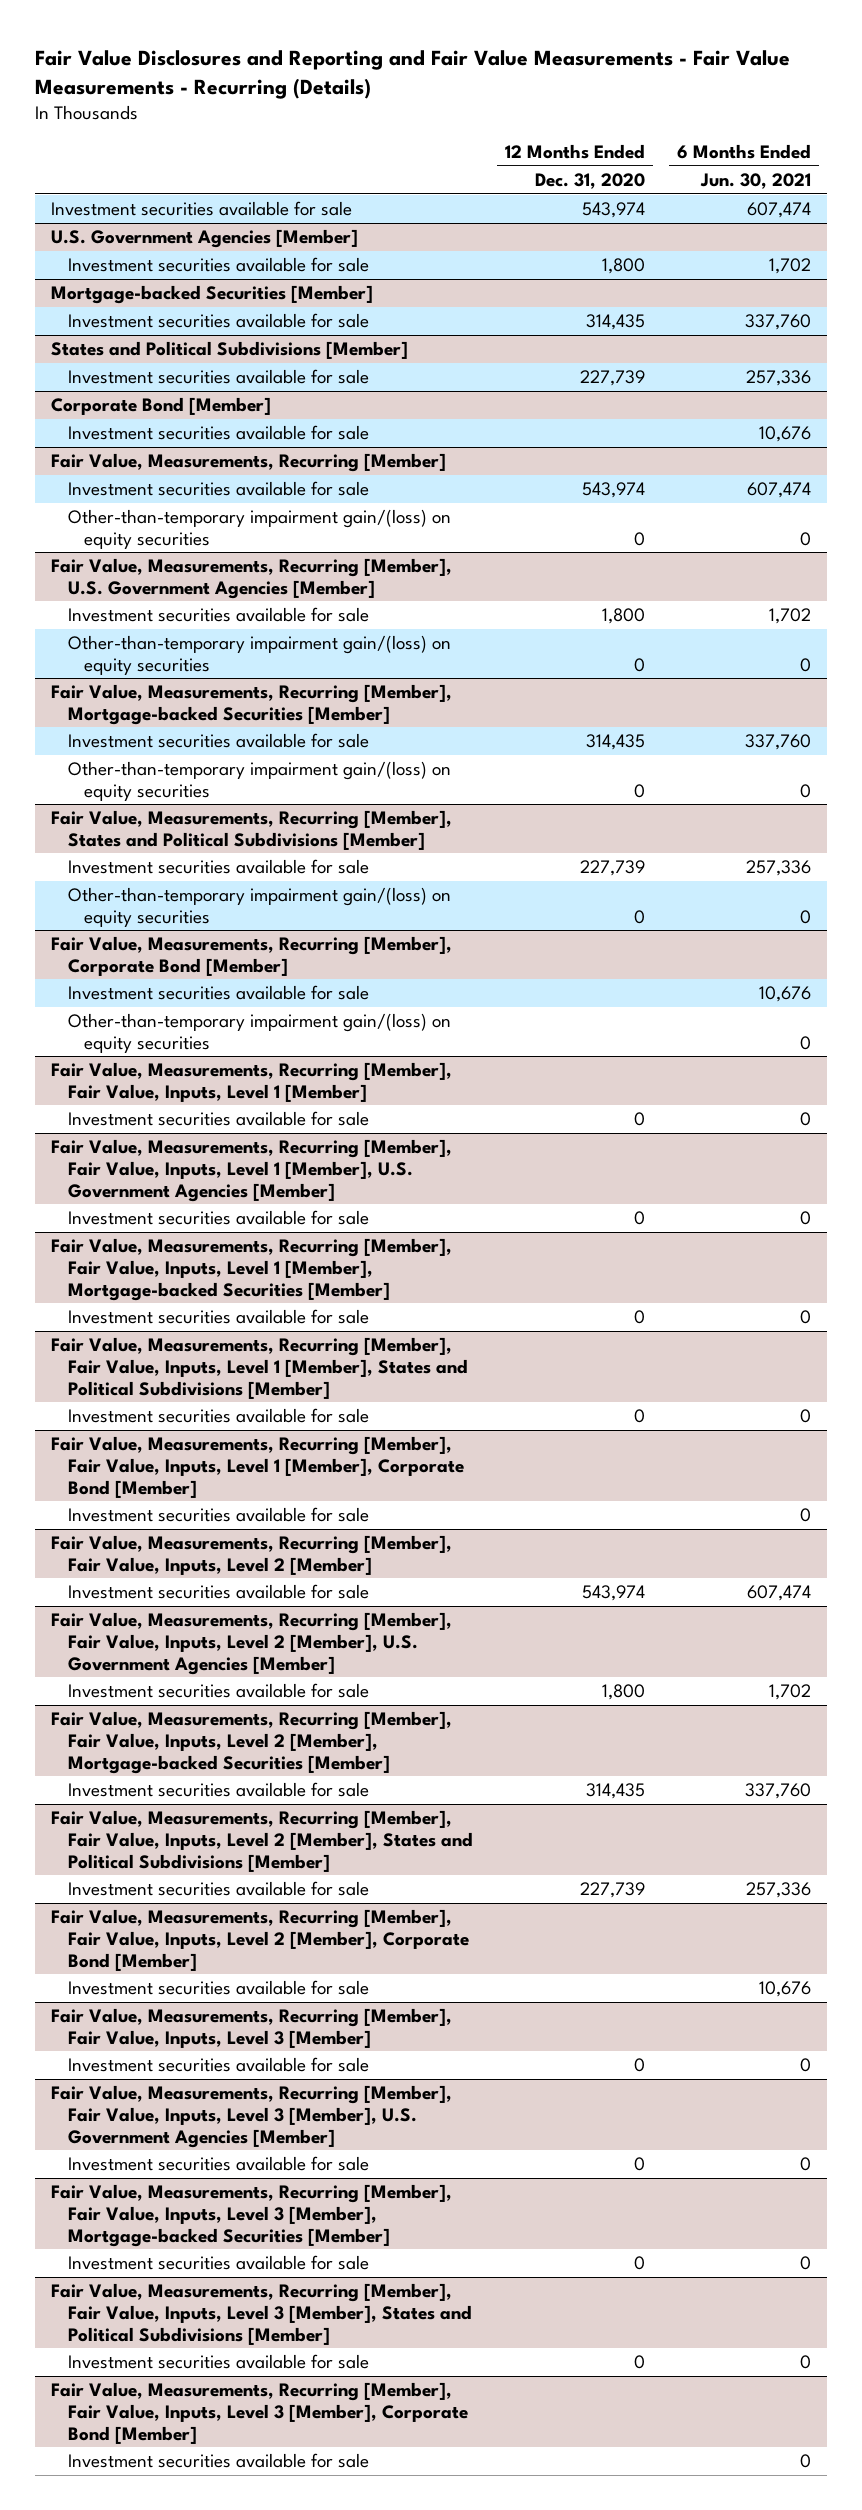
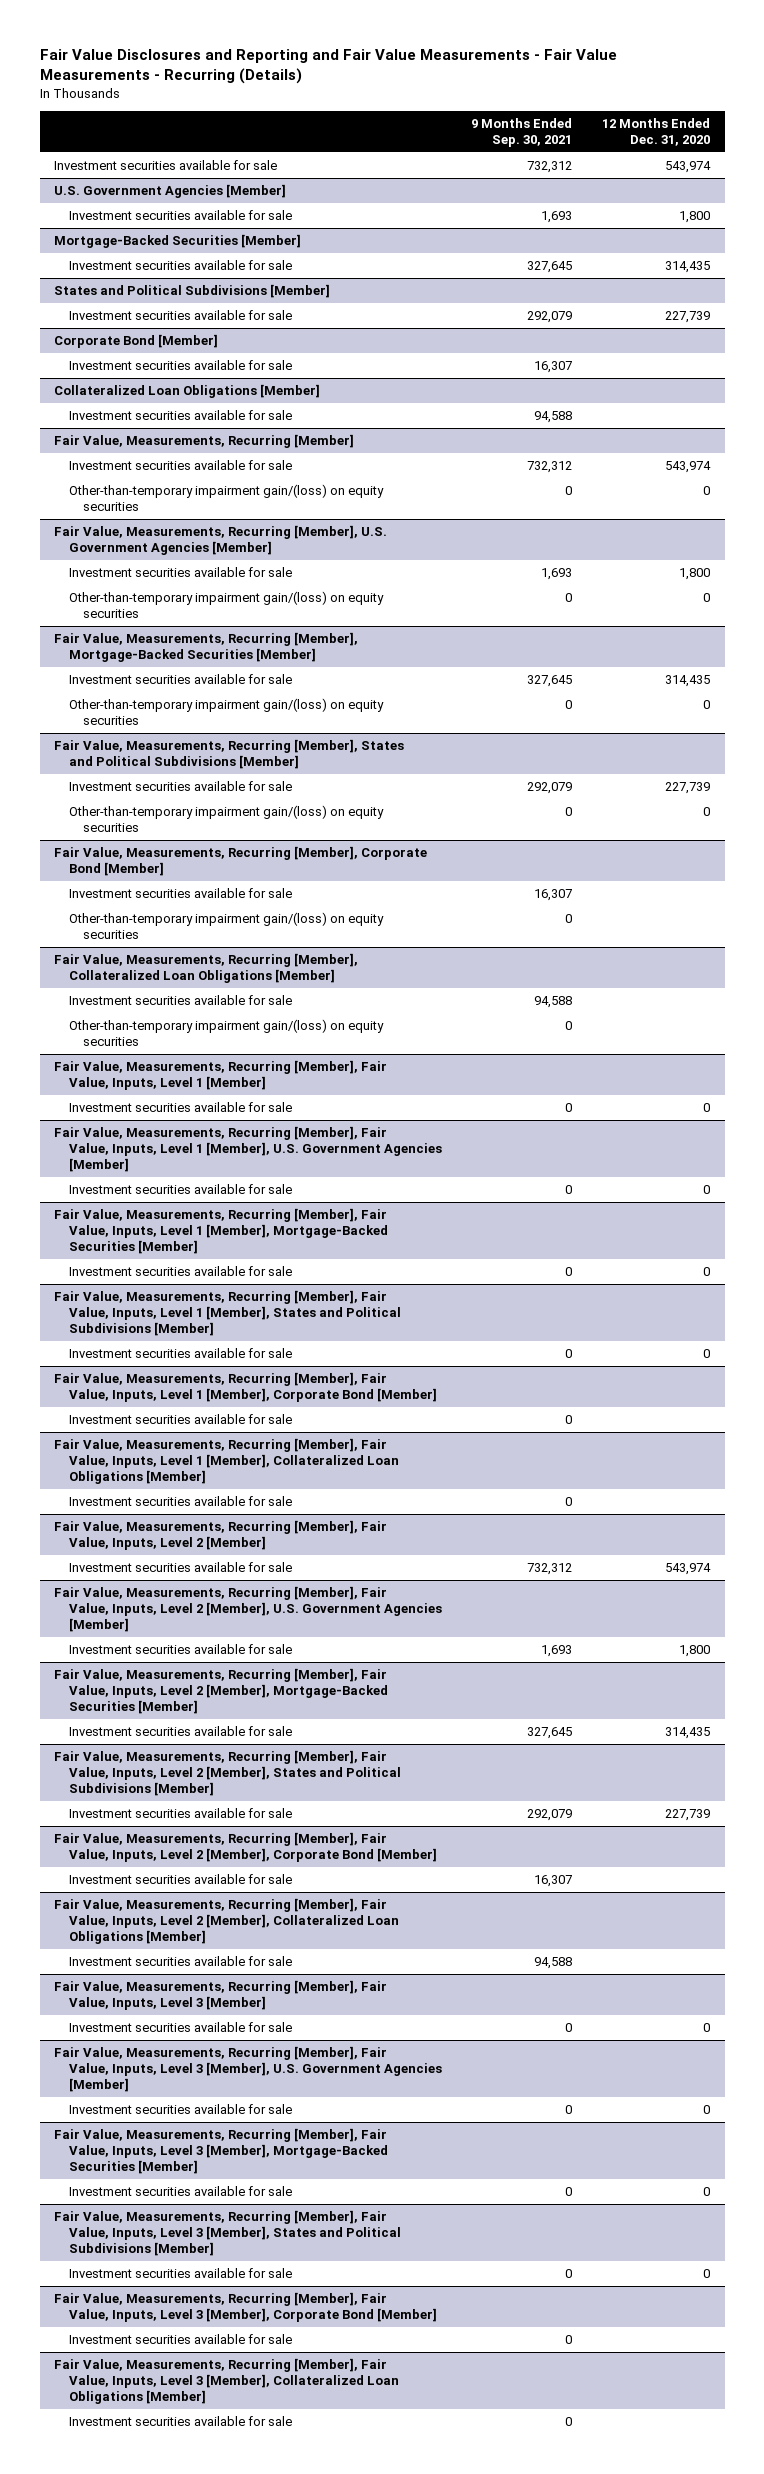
- | 12 Months Ended Dec. 31, 2020 | 6 Months Ended Jun. 30, 2021
+ | 9 Months Ended Sep. 30, 2021 | 12 Months Ended Dec. 31, 2020
- Mortgage-backed Securities [Member]
+ Mortgage-Backed Securities [Member]
+ Collateralized Loan Obligations [Member]
+ Investment securities available for sale | 94,588 |
- Fair Value, Measurements, Recurring [Member], Mortgage-backed Securities [Member]
+ Fair Value, Measurements, Recurring [Member], Mortgage-Backed Securities [Member]
+ Fair Value, Measurements, Recurring [Member], Collateralized Loan Obligations [Member]
+ Investment securities available for sale | 94,588 |
+ Other-than-temporary impairment gain/(loss) on equity securities | 0 |
- Fair Value, Measurements, Recurring [Member], Fair Value, Inputs, Level 1 [Member], Mortgage-backed Securities [Member]
+ Fair Value, Measurements, Recurring [Member], Fair Value, Inputs, Level 1 [Member], Mortgage-Backed Securities [Member]
+ Fair Value, Measurements, Recurring [Member], Fair Value, Inputs, Level 1 [Member], Collateralized Loan Obligations [Member]
+ Investment securities available for sale | 0 |
- Fair Value, Measurements, Recurring [Member], Fair Value, Inputs, Level 2 [Member], Mortgage-backed Securities [Member]
+ Fair Value, Measurements, Recurring [Member], Fair Value, Inputs, Level 2 [Member], Mortgage-Backed Securities [Member]
+ Fair Value, Measurements, Recurring [Member], Fair Value, Inputs, Level 2 [Member], Collateralized Loan Obligations [Member]
+ Investment securities available for sale | 94,588 |
- Fair Value, Measurements, Recurring [Member], Fair Value, Inputs, Level 3 [Member], Mortgage-backed Securities [Member]
+ Fair Value, Measurements, Recurring [Member], Fair Value, Inputs, Level 3 [Member], Mortgage-Backed Securities [Member]
+ Fair Value, Measurements, Recurring [Member], Fair Value, Inputs, Level 3 [Member], Collateralized Loan Obligations [Member]
+ Investment securities available for sale | 0 |

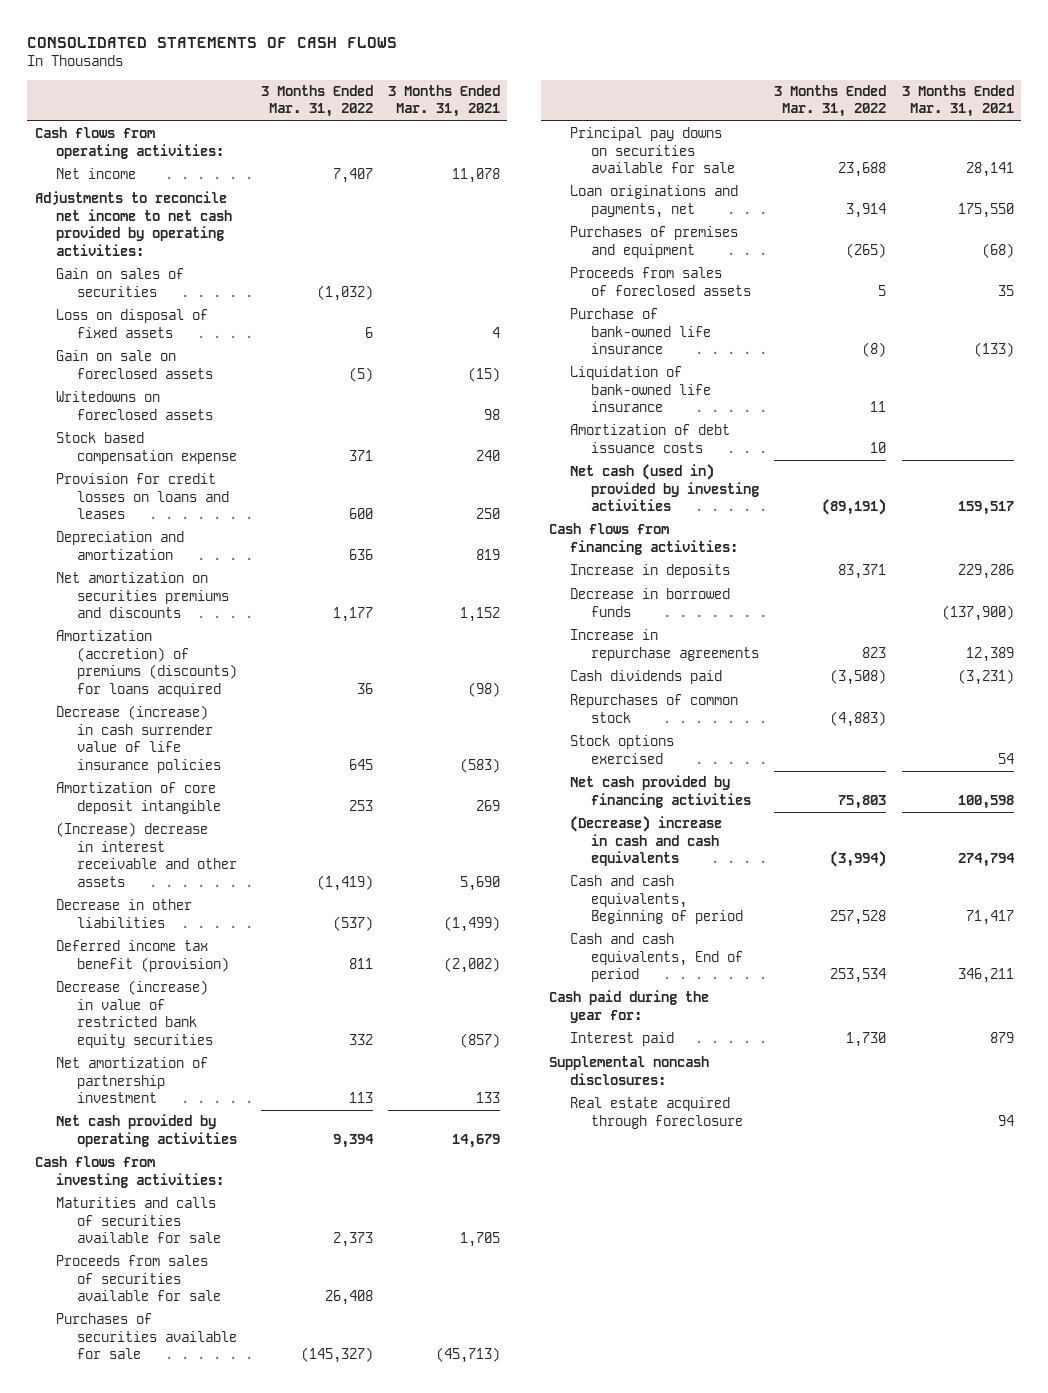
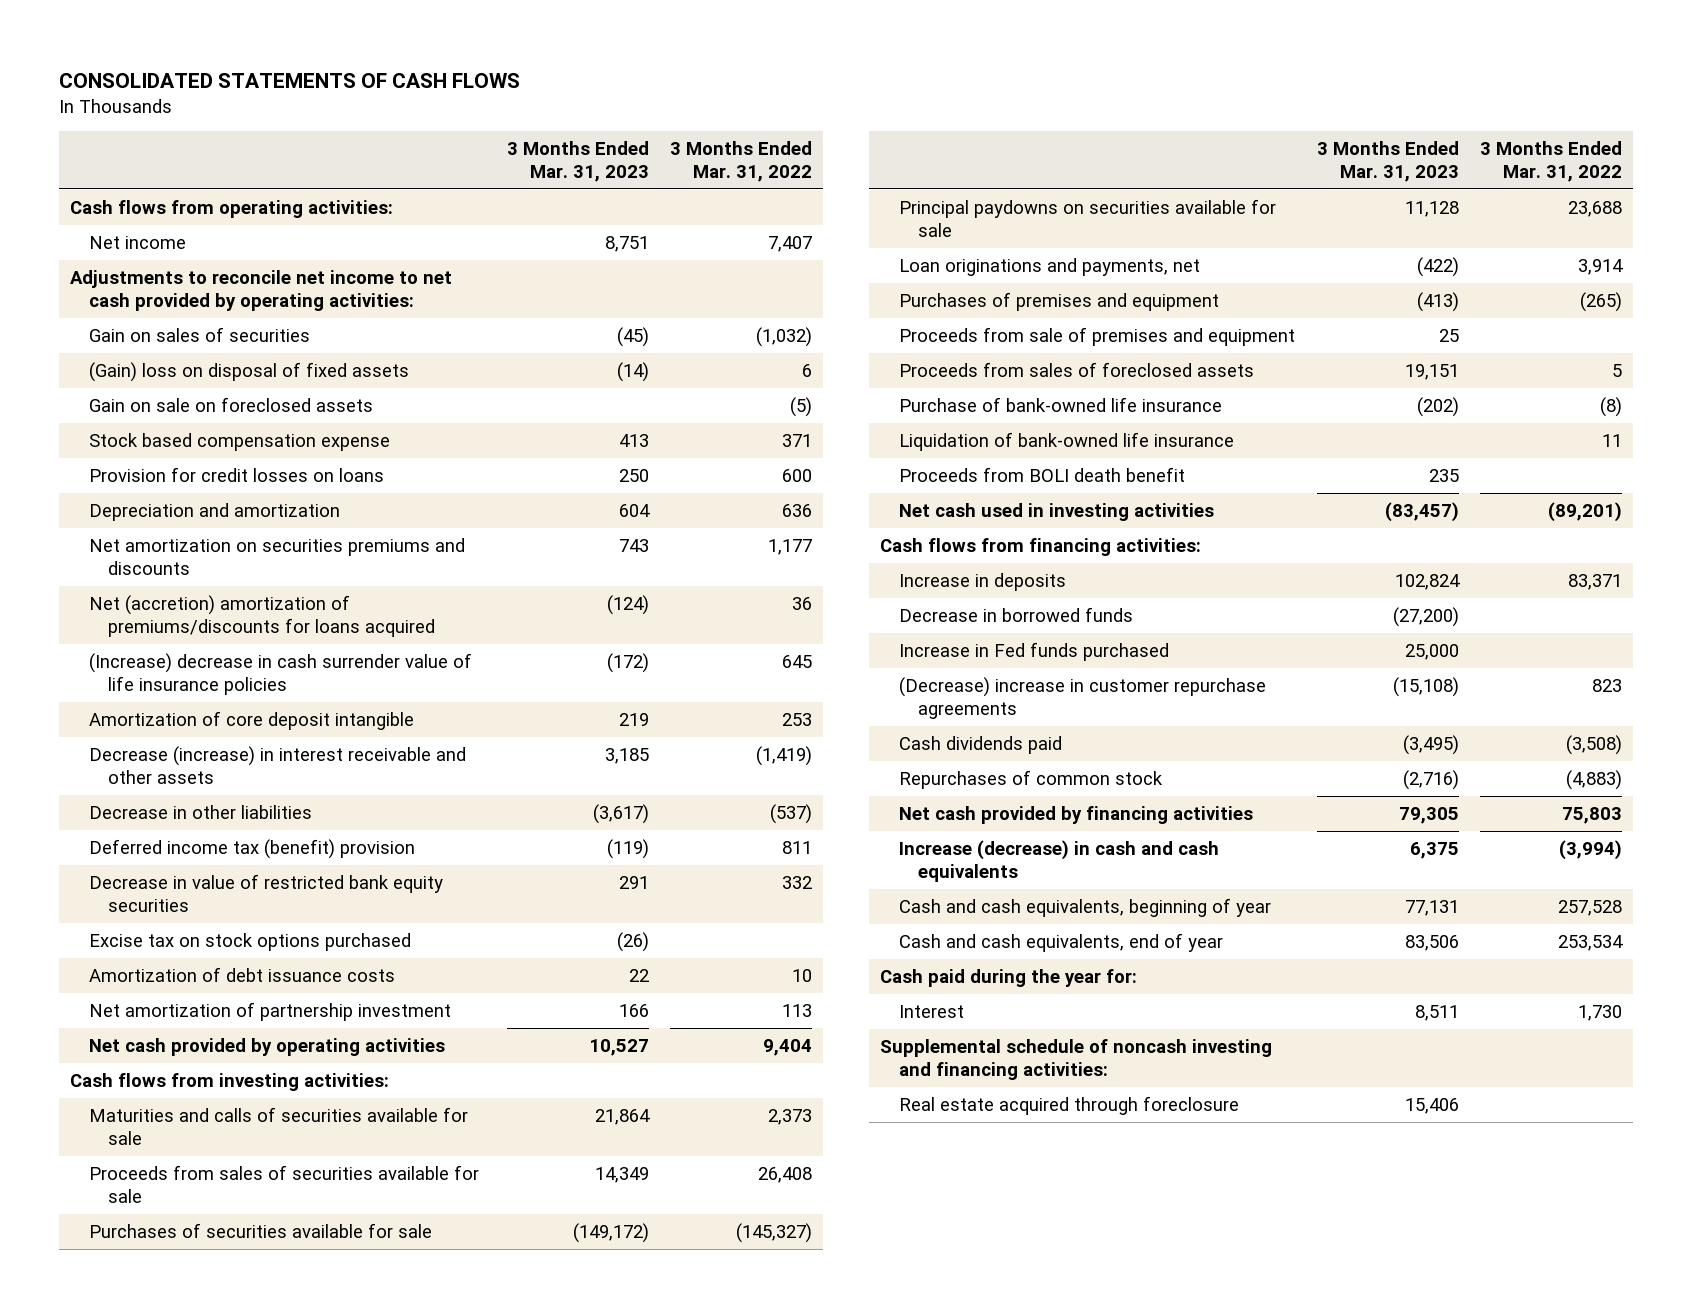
- | 3 Months Ended Mar. 31, 2022 | 3 Months Ended Mar. 31, 2021
+ | 3 Months Ended Mar. 31, 2023 | 3 Months Ended Mar. 31, 2022
- Loss on disposal of fixed assets | 6 | 4
+ (Gain) loss on disposal of fixed assets | (14) | 6
- Writedowns on foreclosed assets | | 98
- Provision for credit losses on loans and leases | 600 | 250
+ Provision for credit losses on loans | 250 | 600
- Amortization (accretion) of premiums (discounts) for loans acquired | 36 | (98)
- Decrease (increase) in cash surrender value of life insurance policies | 645 | (583)
+ Net (accretion) amortization of premiums/discounts for loans acquired | (124) | 36
+ (Increase) decrease in cash surrender value of life insurance policies | (172) | 645
- (Increase) decrease in interest receivable and other assets | (1,419) | 5,690
+ Decrease (increase) in interest receivable and other assets | 3,185 | (1,419)
- Deferred income tax benefit (provision) | 811 | (2,002)
- Decrease (increase) in value of restricted bank equity securities | 332 | (857)
+ Deferred income tax (benefit) provision | (119) | 811
+ Decrease in value of restricted bank equity securities | 291 | 332
+ Excise tax on stock options purchased | (26) |
moved up: Amortization of debt issuance costs | 22 | 10
- Net cash provided by operating activities | 9,394 | 14,679
+ Net cash provided by operating activities | 10,527 | 9,404
- Principal pay downs on securities available for sale | 23,688 | 28,141
+ Principal paydowns on securities available for sale | 11,128 | 23,688
+ Proceeds from sale of premises and equipment | 25 |
- Net cash (used in) provided by investing activities | (89,191) | 159,517
+ Proceeds from BOLI death benefit | 235 |
+ Net cash used in investing activities | (83,457) | (89,201)
- Increase in repurchase agreements | 823 | 12,389
+ Increase in Fed funds purchased | 25,000 |
+ (Decrease) increase in customer repurchase agreements | (15,108) | 823
- Stock options exercised | | 54
- (Decrease) increase in cash and cash equivalents | (3,994) | 274,794
- Cash and cash equivalents, Beginning of period | 257,528 | 71,417
- Cash and cash equivalents, End of period | 253,534 | 346,211
+ Increase (decrease) in cash and cash equivalents | 6,375 | (3,994)
+ Cash and cash equivalents, beginning of year | 77,131 | 257,528
+ Cash and cash equivalents, end of year | 83,506 | 253,534
- Interest paid | 1,730 | 879
- Supplemental noncash disclosures:
+ Interest | 8,511 | 1,730
+ Supplemental schedule of noncash investing and financing activities:

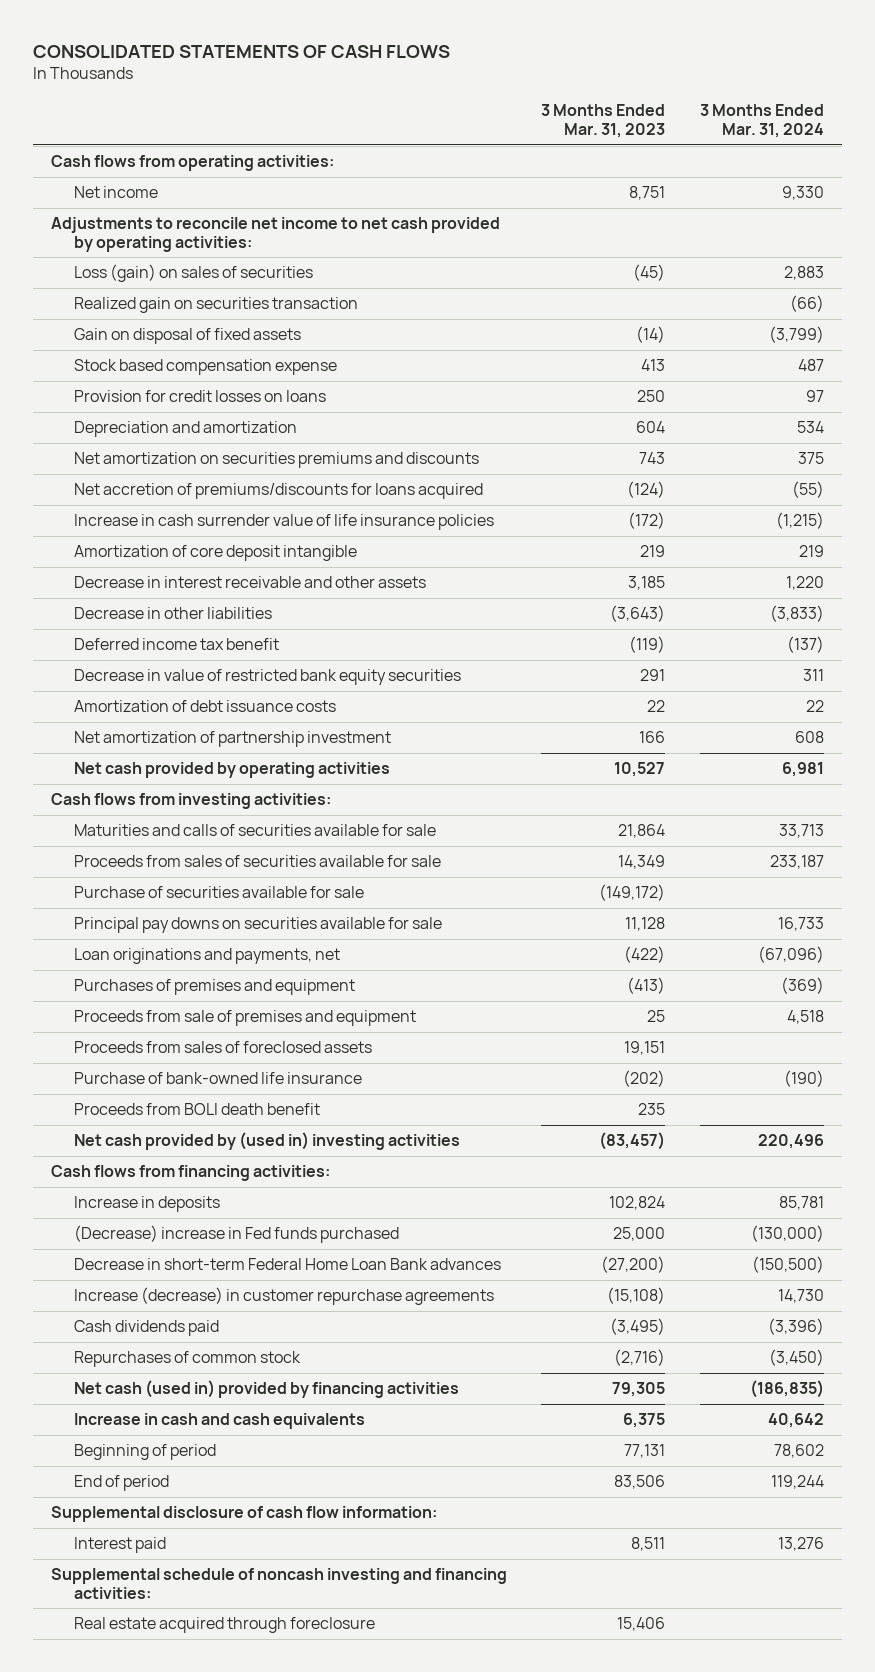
- | 3 Months Ended Mar. 31, 2023 | 3 Months Ended Mar. 31, 2022
+ | 3 Months Ended Mar. 31, 2023 | 3 Months Ended Mar. 31, 2024
- Gain on sales of securities | (45) | (1,032)
- (Gain) loss on disposal of fixed assets | (14) | 6
- Gain on sale on foreclosed assets | | (5)
+ Loss (gain) on sales of securities | (45) | 2,883
+ Realized gain on securities transaction | | (66)
+ Gain on disposal of fixed assets | (14) | (3,799)
- Net (accretion) amortization of premiums/discounts for loans acquired | (124) | 36
- (Increase) decrease in cash surrender value of life insurance policies | (172) | 645
+ Net accretion of premiums/discounts for loans acquired | (124) | (55)
+ Increase in cash surrender value of life insurance policies | (172) | (1,215)
- Decrease (increase) in interest receivable and other assets | 3,185 | (1,419)
- Decrease in other liabilities | (3,617) | (537)
- Deferred income tax (benefit) provision | (119) | 811
+ Decrease in interest receivable and other assets | 3,185 | 1,220
+ Decrease in other liabilities | (3,643) | (3,833)
+ Deferred income tax benefit | (119) | (137)
- Excise tax on stock options purchased | (26) |
- Purchases of securities available for sale | (149,172) | (145,327)
- Principal paydowns on securities available for sale | 11,128 | 23,688
+ Purchase of securities available for sale | (149,172) |
+ Principal pay downs on securities available for sale | 11,128 | 16,733
- Liquidation of bank-owned life insurance | | 11
- Net cash used in investing activities | (83,457) | (89,201)
+ Net cash provided by (used in) investing activities | (83,457) | 220,496
- Decrease in borrowed funds | (27,200) |
- Increase in Fed funds purchased | 25,000 |
- (Decrease) increase in customer repurchase agreements | (15,108) | 823
+ (Decrease) increase in Fed funds purchased | 25,000 | (130,000)
+ Decrease in short-term Federal Home Loan Bank advances | (27,200) | (150,500)
+ Increase (decrease) in customer repurchase agreements | (15,108) | 14,730
- Net cash provided by financing activities | 79,305 | 75,803
- Increase (decrease) in cash and cash equivalents | 6,375 | (3,994)
- Cash and cash equivalents, beginning of year | 77,131 | 257,528
- Cash and cash equivalents, end of year | 83,506 | 253,534
- Cash paid during the year for:
- Interest | 8,511 | 1,730
+ Net cash (used in) provided by financing activities | 79,305 | (186,835)
+ Increase in cash and cash equivalents | 6,375 | 40,642
+ Beginning of period | 77,131 | 78,602
+ End of period | 83,506 | 119,244
+ Supplemental disclosure of cash flow information:
+ Interest paid | 8,511 | 13,276

